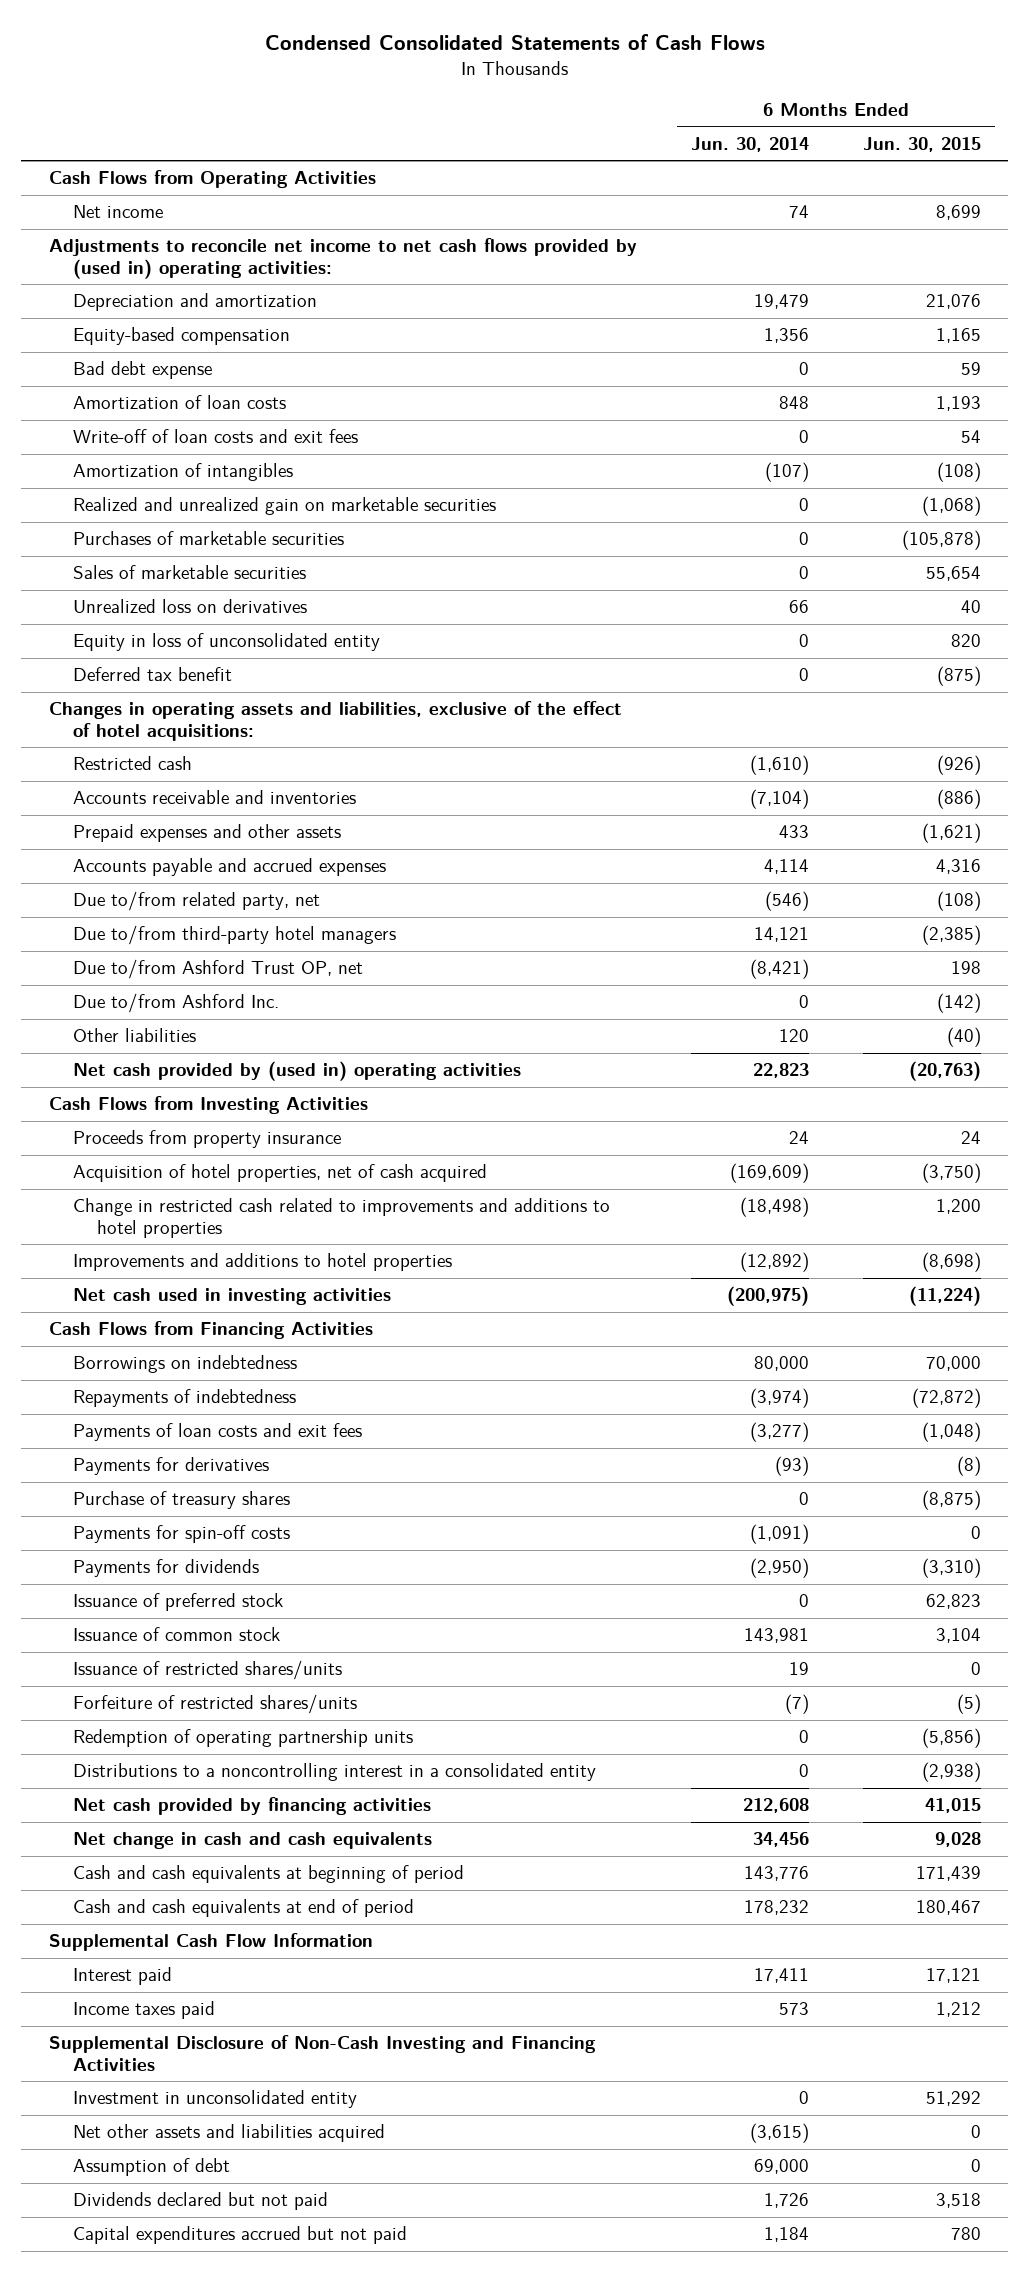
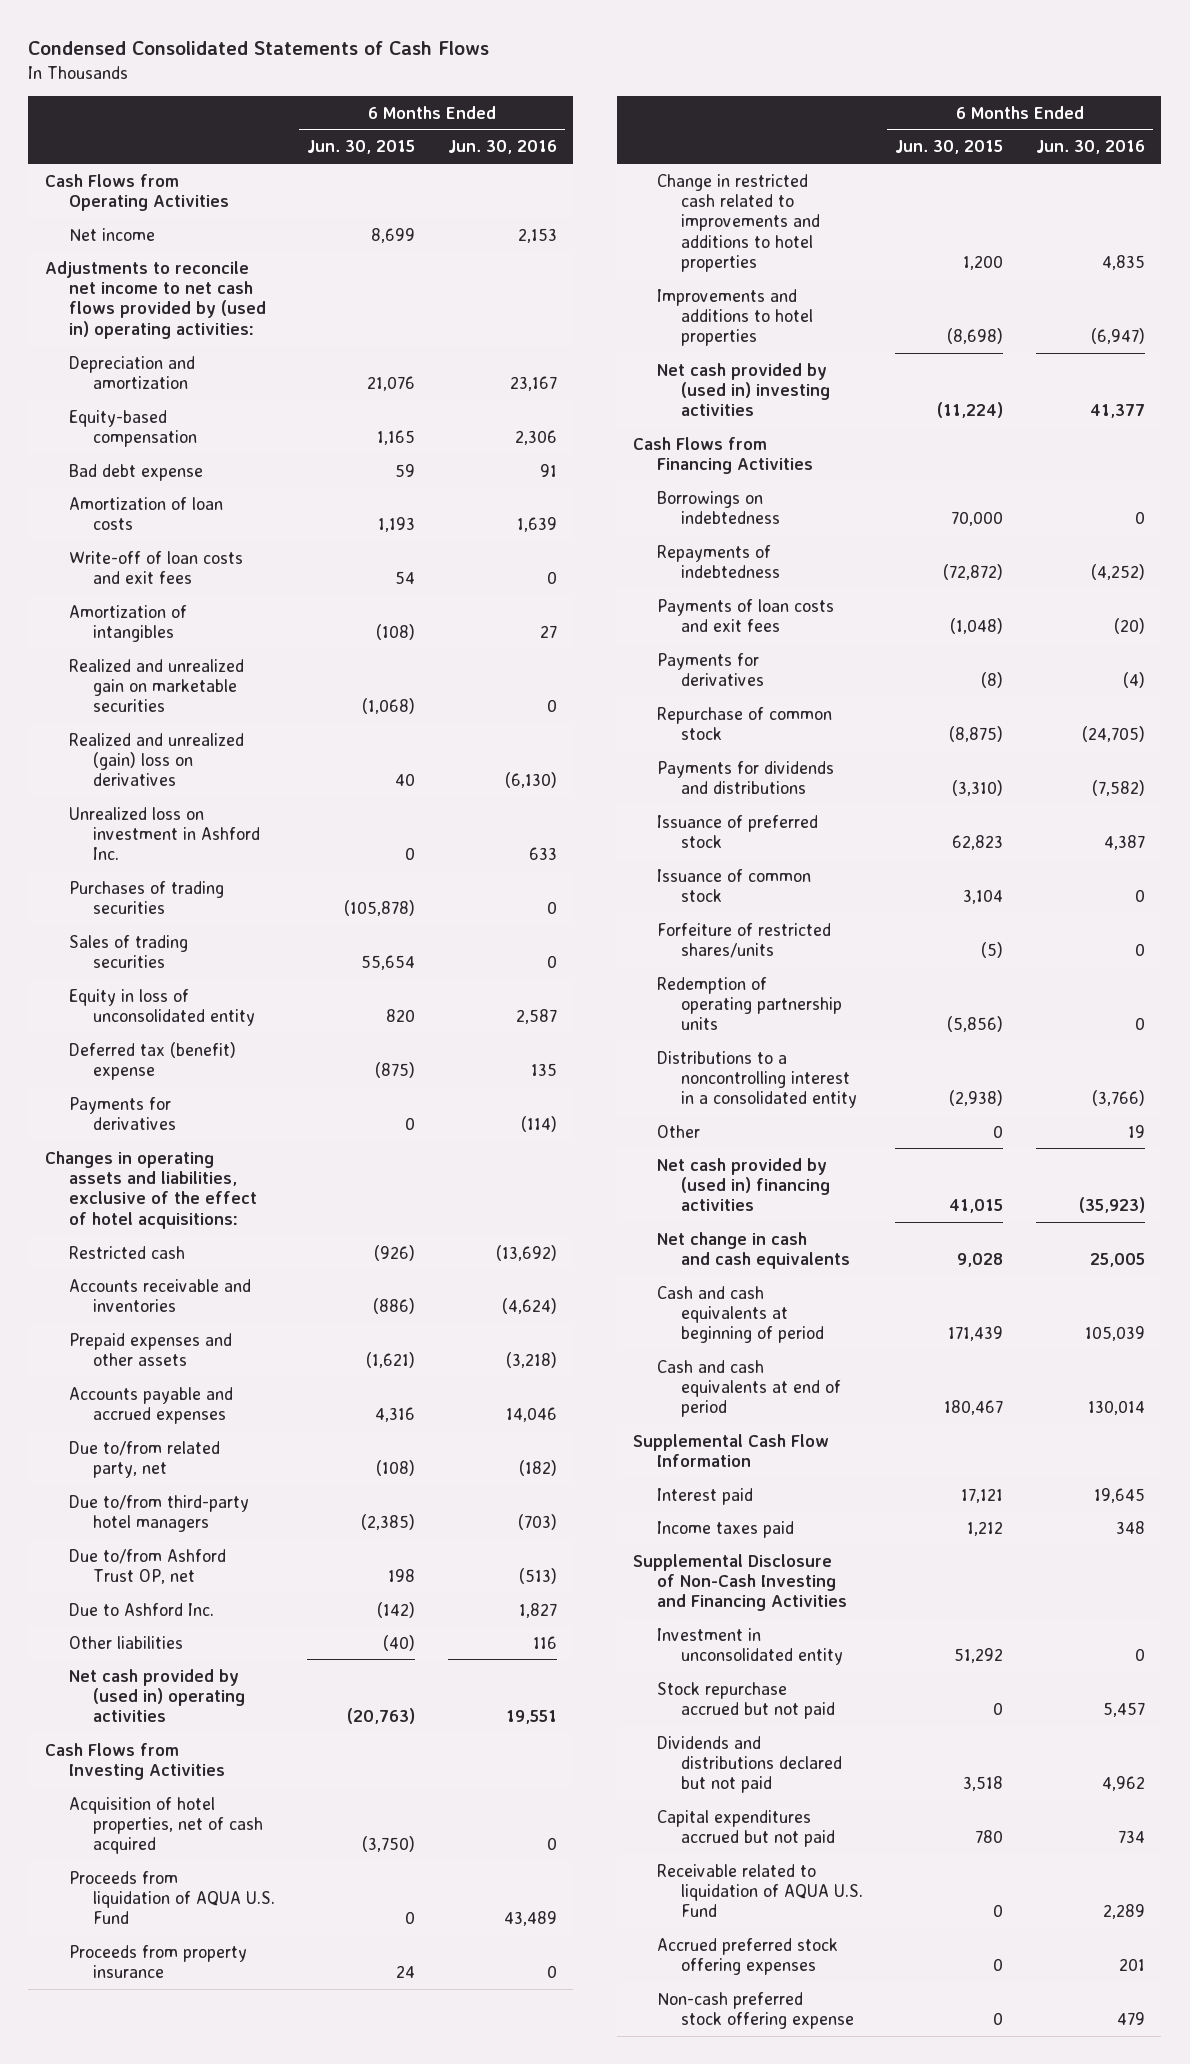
- | 6 Months Ended Jun. 30, 2014 | 6 Months Ended Jun. 30, 2015
+ | 6 Months Ended Jun. 30, 2015 | 6 Months Ended Jun. 30, 2016
- Purchases of marketable securities | 0 | (105,878)
- Sales of marketable securities | 0 | 55,654
- Unrealized loss on derivatives | 66 | 40
+ Realized and unrealized (gain) loss on derivatives | 40 | (6,130)
+ Unrealized loss on investment in Ashford Inc. | 0 | 633
+ Purchases of trading securities | (105,878) | 0
+ Sales of trading securities | 55,654 | 0
- Deferred tax benefit | 0 | (875)
+ Deferred tax (benefit) expense | (875) | 135
+ Payments for derivatives | 0 | (114)
- Due to/from Ashford Inc. | 0 | (142)
+ Due to Ashford Inc. | (142) | 1,827
+ Proceeds from liquidation of AQUA U.S. Fund | 0 | 43,489
moved down: Proceeds from property insurance | 24 | 0
- Net cash used in investing activities | (200,975) | (11,224)
+ Net cash provided by (used in) investing activities | (11,224) | 41,377
- Purchase of treasury shares | 0 | (8,875)
- Payments for spin-off costs | (1,091) | 0
- Payments for dividends | (2,950) | (3,310)
+ Repurchase of common stock | (8,875) | (24,705)
+ Payments for dividends and distributions | (3,310) | (7,582)
- Issuance of restricted shares/units | 19 | 0
- Net cash provided by financing activities | 212,608 | 41,015
+ Other | 0 | 19
+ Net cash provided by (used in) financing activities | 41,015 | (35,923)
- Net other assets and liabilities acquired | (3,615) | 0
- Assumption of debt | 69,000 | 0
- Dividends declared but not paid | 1,726 | 3,518
+ Stock repurchase accrued but not paid | 0 | 5,457
+ Dividends and distributions declared but not paid | 3,518 | 4,962
+ Receivable related to liquidation of AQUA U.S. Fund | 0 | 2,289
+ Accrued preferred stock offering expenses | 0 | 201
+ Non-cash preferred stock offering expense | 0 | 479

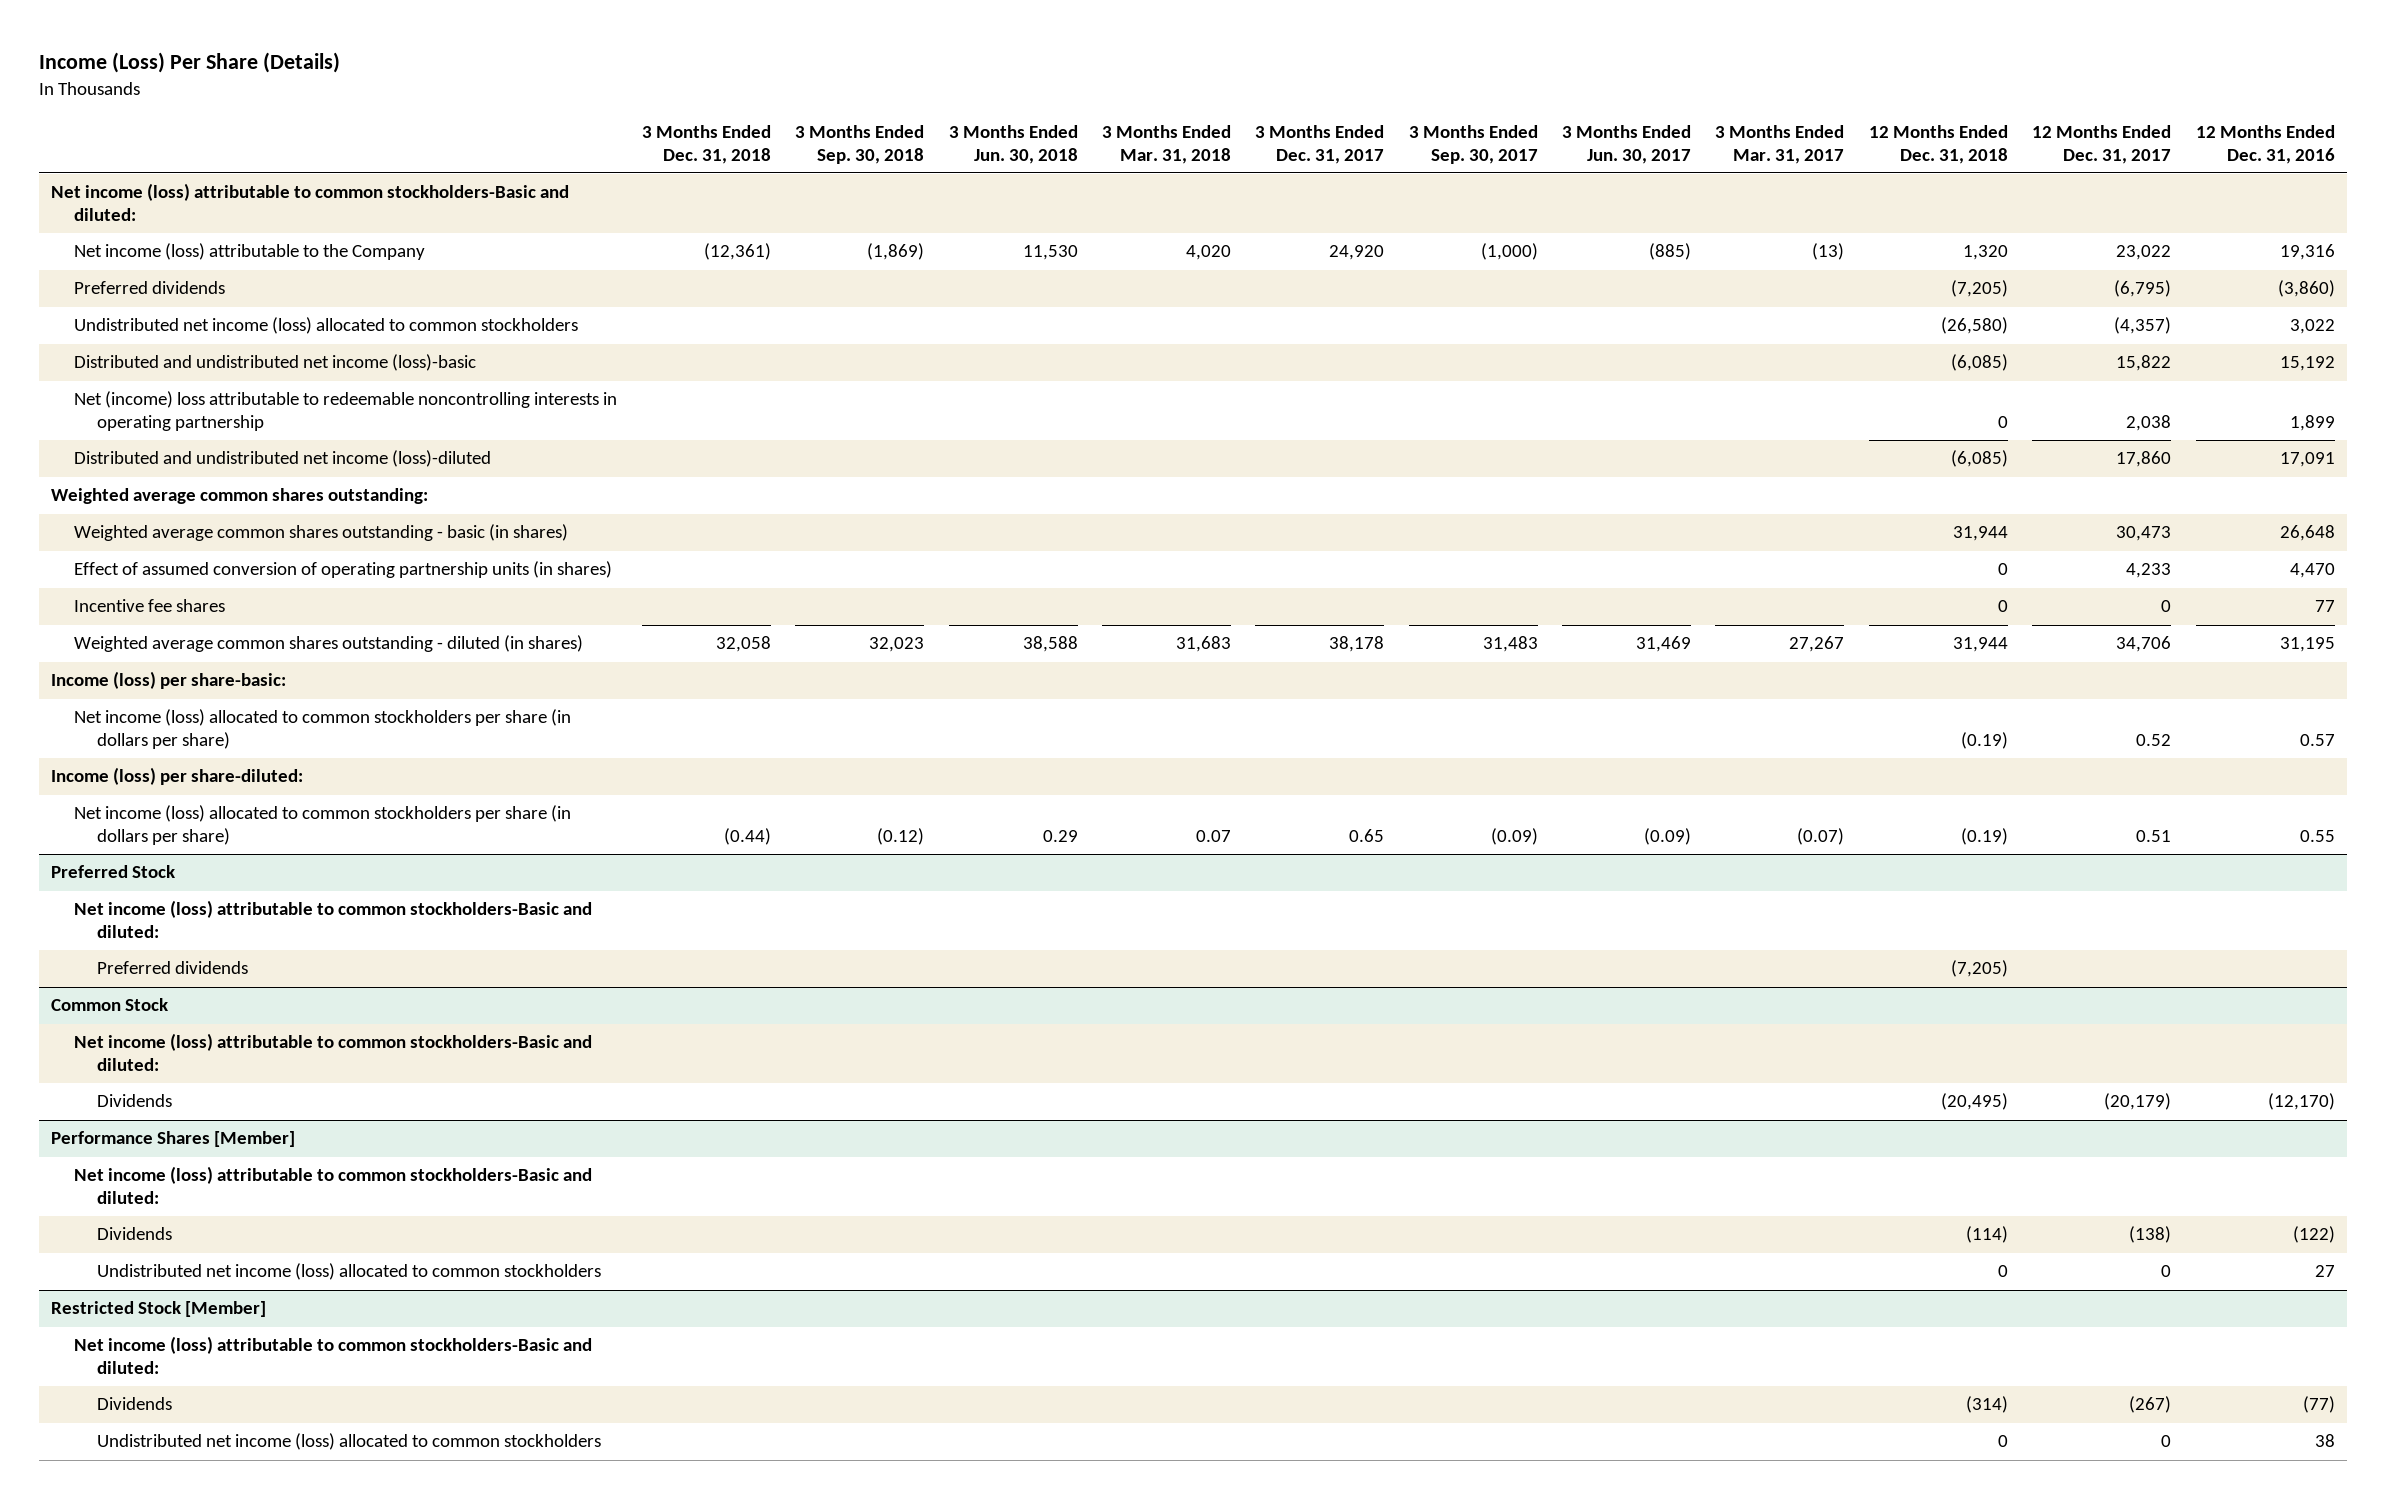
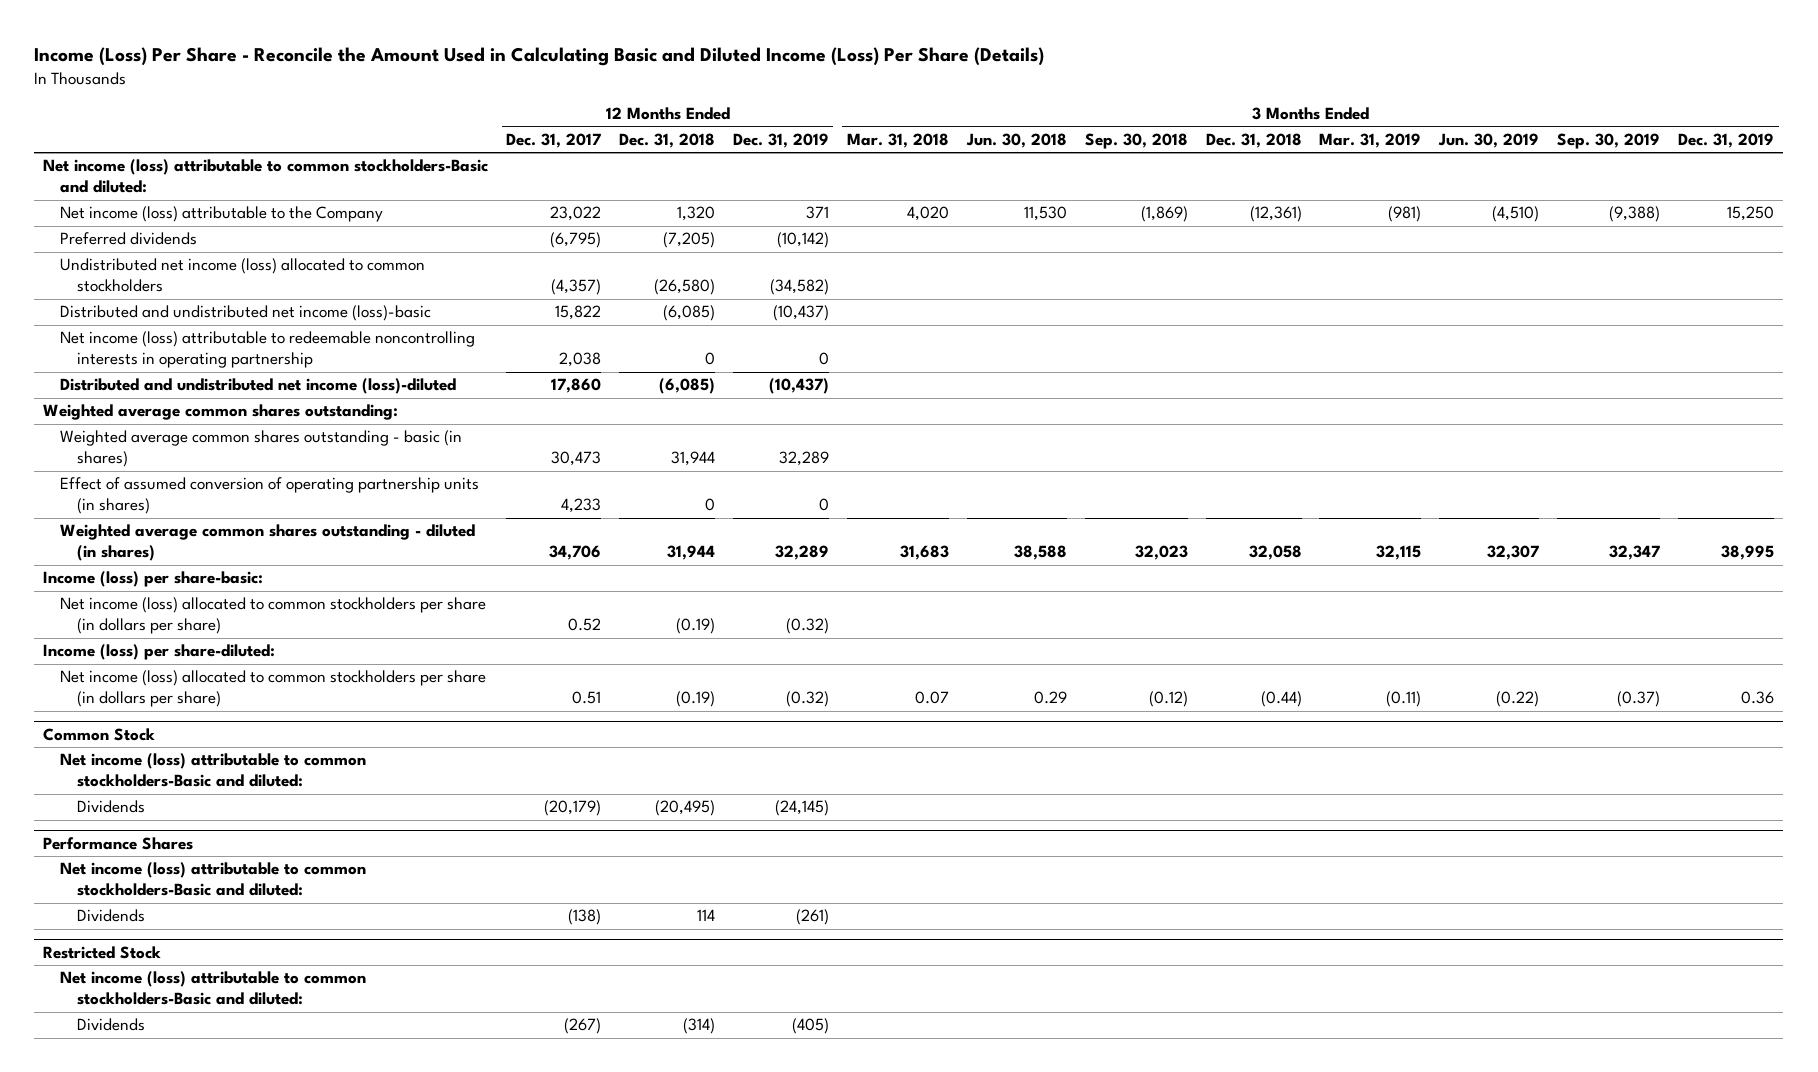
- Income (Loss) Per Share (Details)
+ Income (Loss) Per Share - Reconcile the Amount Used in Calculating Basic and Diluted Income (Loss) Per Share (Details)
- | 3 Months Ended Dec. 31, 2018 | 3 Months Ended Sep. 30, 2018 | 3 Months Ended Jun. 30, 2018 | 3 Months Ended Mar. 31, 2018 | 3 Months Ended Dec. 31, 2017 | 3 Months Ended Sep. 30, 2017 | 3 Months Ended Jun. 30, 2017 | 3 Months Ended Mar. 31, 2017 | 12 Months Ended Dec. 31, 2018 | 12 Months Ended Dec. 31, 2017 | 12 Months Ended Dec. 31, 2016
+ | 12 Months Ended Dec. 31, 2017 | 12 Months Ended Dec. 31, 2018 | 12 Months Ended Dec. 31, 2019 | 3 Months Ended Mar. 31, 2018 | 3 Months Ended Jun. 30, 2018 | 3 Months Ended Sep. 30, 2018 | 3 Months Ended Dec. 31, 2018 | 3 Months Ended Mar. 31, 2019 | 3 Months Ended Jun. 30, 2019 | 3 Months Ended Sep. 30, 2019 | 3 Months Ended Dec. 31, 2019
- Net (income) loss attributable to redeemable noncontrolling interests in operating partnership | | | | | | | | | 0 | 2,038 | 1,899
+ Net income (loss) attributable to redeemable noncontrolling interests in operating partnership | 2,038 | 0 | 0 | | | | | | | |
- Incentive fee shares | | | | | | | | | 0 | 0 | 77
- Preferred Stock
- Net income (loss) attributable to common stockholders-Basic and diluted:
- Preferred dividends | | | | | | | | | (7,205) | |
- Performance Shares [Member]
+ Performance Shares
- Dividends | | | | | | | | | (114) | (138) | (122)
- Undistributed net income (loss) allocated to common stockholders | | | | | | | | | 0 | 0 | 27
- Restricted Stock [Member]
+ Dividends | (138) | 114 | (261) | | | | | | | |
+ Restricted Stock
- Undistributed net income (loss) allocated to common stockholders | | | | | | | | | 0 | 0 | 38

